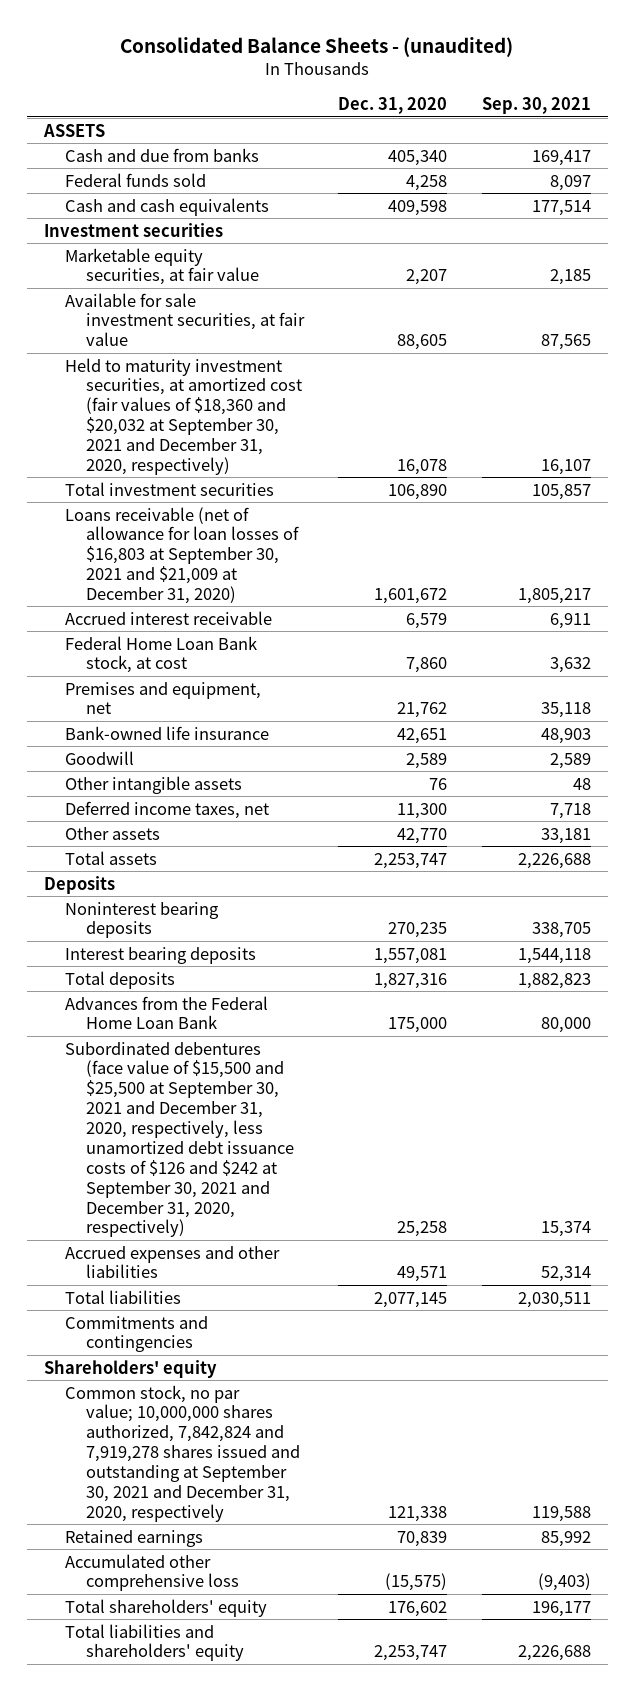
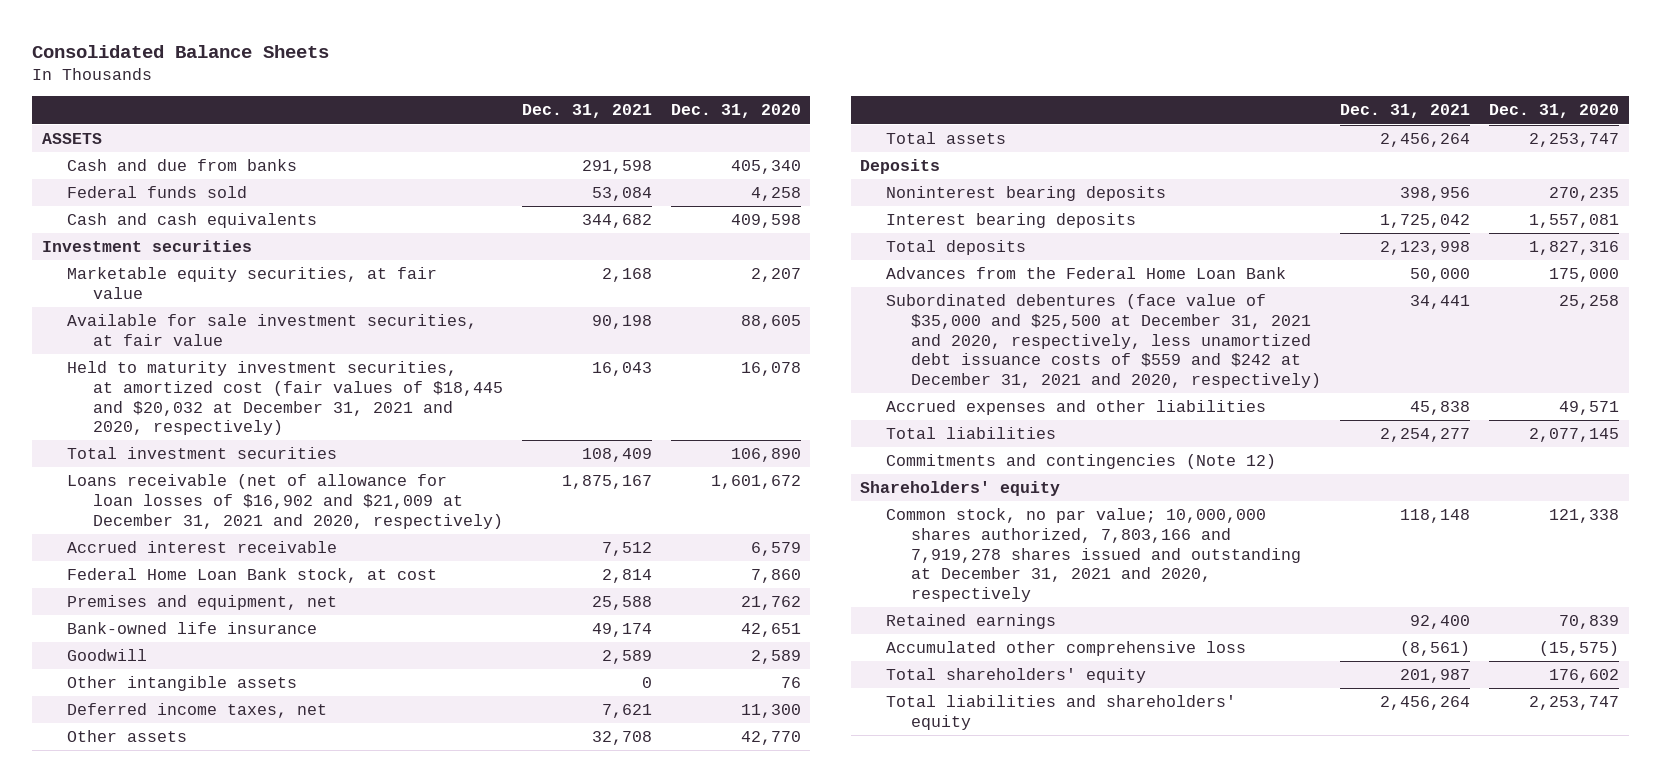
- Consolidated Balance Sheets - (unaudited)
+ Consolidated Balance Sheets
- | Dec. 31, 2020 | Sep. 30, 2021
+ | Dec. 31, 2021 | Dec. 31, 2020
- Held to maturity investment securities, at amortized cost (fair values of $18,360 and $20,032 at September 30, 2021 and December 31, 2020, respectively) | 16,078 | 16,107
+ Held to maturity investment securities, at amortized cost (fair values of $18,445 and $20,032 at December 31, 2021 and 2020, respectively) | 16,043 | 16,078
- Loans receivable (net of allowance for loan losses of $16,803 at September 30, 2021 and $21,009 at December 31, 2020) | 1,601,672 | 1,805,217
+ Loans receivable (net of allowance for loan losses of $16,902 and $21,009 at December 31, 2021 and 2020, respectively) | 1,875,167 | 1,601,672
- Subordinated debentures (face value of $15,500 and $25,500 at September 30, 2021 and December 31, 2020, respectively, less unamortized debt issuance costs of $126 and $242 at September 30, 2021 and December 31, 2020, respectively) | 25,258 | 15,374
+ Subordinated debentures (face value of $35,000 and $25,500 at December 31, 2021 and 2020, respectively, less unamortized debt issuance costs of $559 and $242 at December 31, 2021 and 2020, respectively) | 34,441 | 25,258
- Commitments and contingencies
+ Commitments and contingencies (Note 12)
- Common stock, no par value; 10,000,000 shares authorized, 7,842,824 and 7,919,278 shares issued and outstanding at September 30, 2021 and December 31, 2020, respectively | 121,338 | 119,588
+ Common stock, no par value; 10,000,000 shares authorized, 7,803,166 and 7,919,278 shares issued and outstanding at December 31, 2021 and 2020, respectively | 118,148 | 121,338

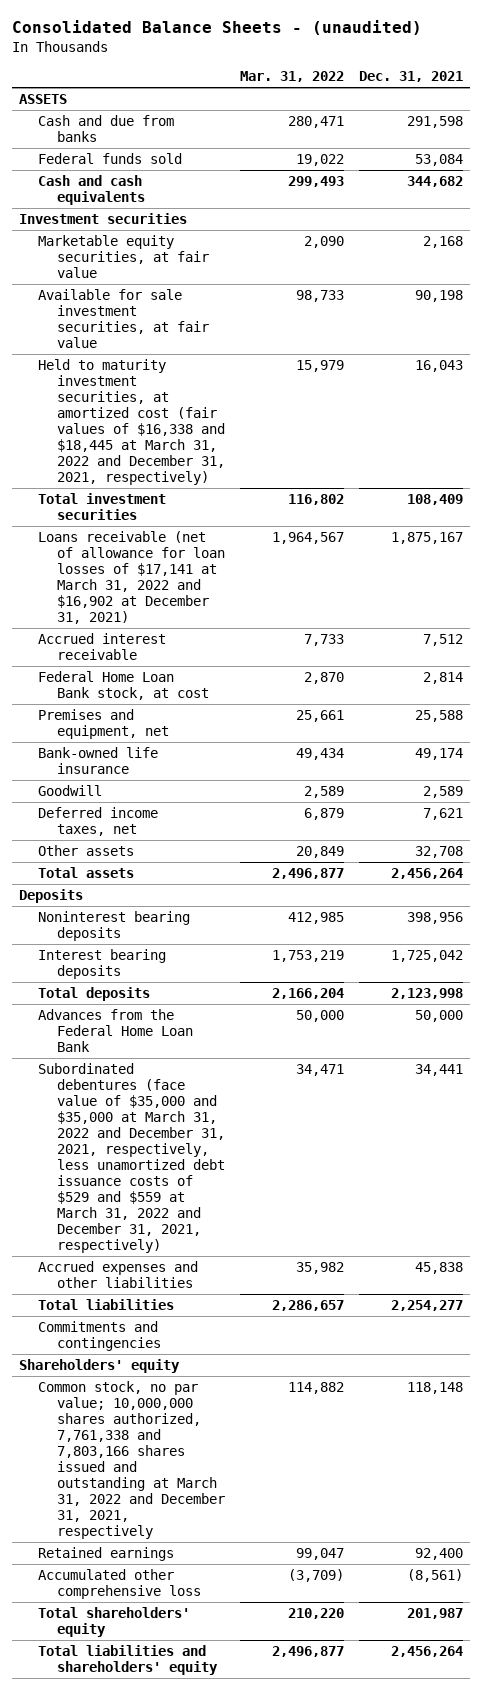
- Consolidated Balance Sheets
+ Consolidated Balance Sheets - (unaudited)
- | Dec. 31, 2021 | Dec. 31, 2020
+ | Mar. 31, 2022 | Dec. 31, 2021
- Held to maturity investment securities, at amortized cost (fair values of $18,445 and $20,032 at December 31, 2021 and 2020, respectively) | 16,043 | 16,078
+ Held to maturity investment securities, at amortized cost (fair values of $16,338 and $18,445 at March 31, 2022 and December 31, 2021, respectively) | 15,979 | 16,043
- Loans receivable (net of allowance for loan losses of $16,902 and $21,009 at December 31, 2021 and 2020, respectively) | 1,875,167 | 1,601,672
+ Loans receivable (net of allowance for loan losses of $17,141 at March 31, 2022 and $16,902 at December 31, 2021) | 1,964,567 | 1,875,167
- Other intangible assets | 0 | 76
- Subordinated debentures (face value of $35,000 and $25,500 at December 31, 2021 and 2020, respectively, less unamortized debt issuance costs of $559 and $242 at December 31, 2021 and 2020, respectively) | 34,441 | 25,258
+ Subordinated debentures (face value of $35,000 and $35,000 at March 31, 2022 and December 31, 2021, respectively, less unamortized debt issuance costs of $529 and $559 at March 31, 2022 and December 31, 2021, respectively) | 34,471 | 34,441
- Commitments and contingencies (Note 12)
+ Commitments and contingencies
- Common stock, no par value; 10,000,000 shares authorized, 7,803,166 and 7,919,278 shares issued and outstanding at December 31, 2021 and 2020, respectively | 118,148 | 121,338
+ Common stock, no par value; 10,000,000 shares authorized, 7,761,338 and 7,803,166 shares issued and outstanding at March 31, 2022 and December 31, 2021, respectively | 114,882 | 118,148

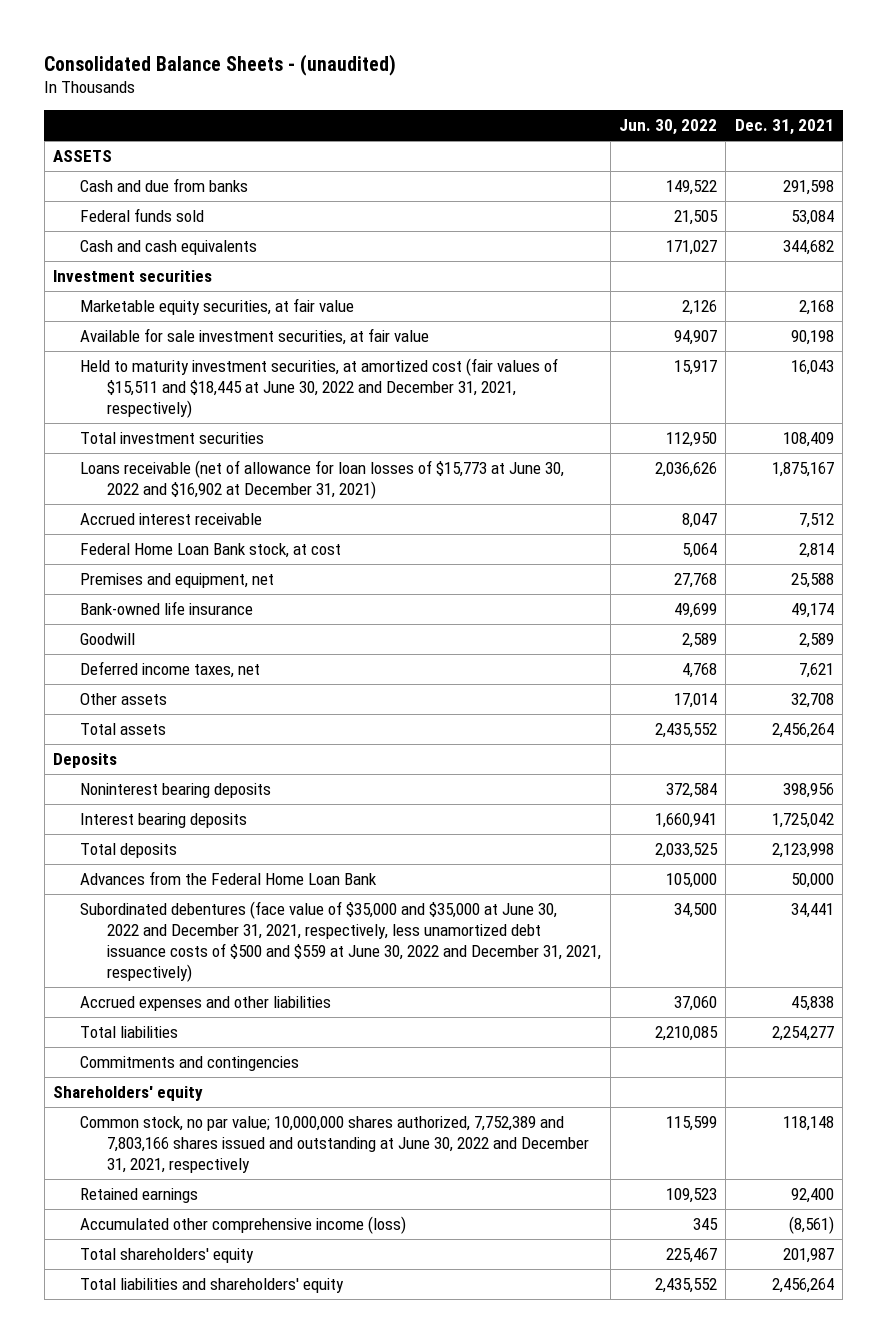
- | Mar. 31, 2022 | Dec. 31, 2021
+ | Jun. 30, 2022 | Dec. 31, 2021
- Held to maturity investment securities, at amortized cost (fair values of $16,338 and $18,445 at March 31, 2022 and December 31, 2021, respectively) | 15,979 | 16,043
+ Held to maturity investment securities, at amortized cost (fair values of $15,511 and $18,445 at June 30, 2022 and December 31, 2021, respectively) | 15,917 | 16,043
- Loans receivable (net of allowance for loan losses of $17,141 at March 31, 2022 and $16,902 at December 31, 2021) | 1,964,567 | 1,875,167
+ Loans receivable (net of allowance for loan losses of $15,773 at June 30, 2022 and $16,902 at December 31, 2021) | 2,036,626 | 1,875,167
- Subordinated debentures (face value of $35,000 and $35,000 at March 31, 2022 and December 31, 2021, respectively, less unamortized debt issuance costs of $529 and $559 at March 31, 2022 and December 31, 2021, respectively) | 34,471 | 34,441
+ Subordinated debentures (face value of $35,000 and $35,000 at June 30, 2022 and December 31, 2021, respectively, less unamortized debt issuance costs of $500 and $559 at June 30, 2022 and December 31, 2021, respectively) | 34,500 | 34,441
- Common stock, no par value; 10,000,000 shares authorized, 7,761,338 and 7,803,166 shares issued and outstanding at March 31, 2022 and December 31, 2021, respectively | 114,882 | 118,148
+ Common stock, no par value; 10,000,000 shares authorized, 7,752,389 and 7,803,166 shares issued and outstanding at June 30, 2022 and December 31, 2021, respectively | 115,599 | 118,148
- Accumulated other comprehensive loss | (3,709) | (8,561)
+ Accumulated other comprehensive income (loss) | 345 | (8,561)

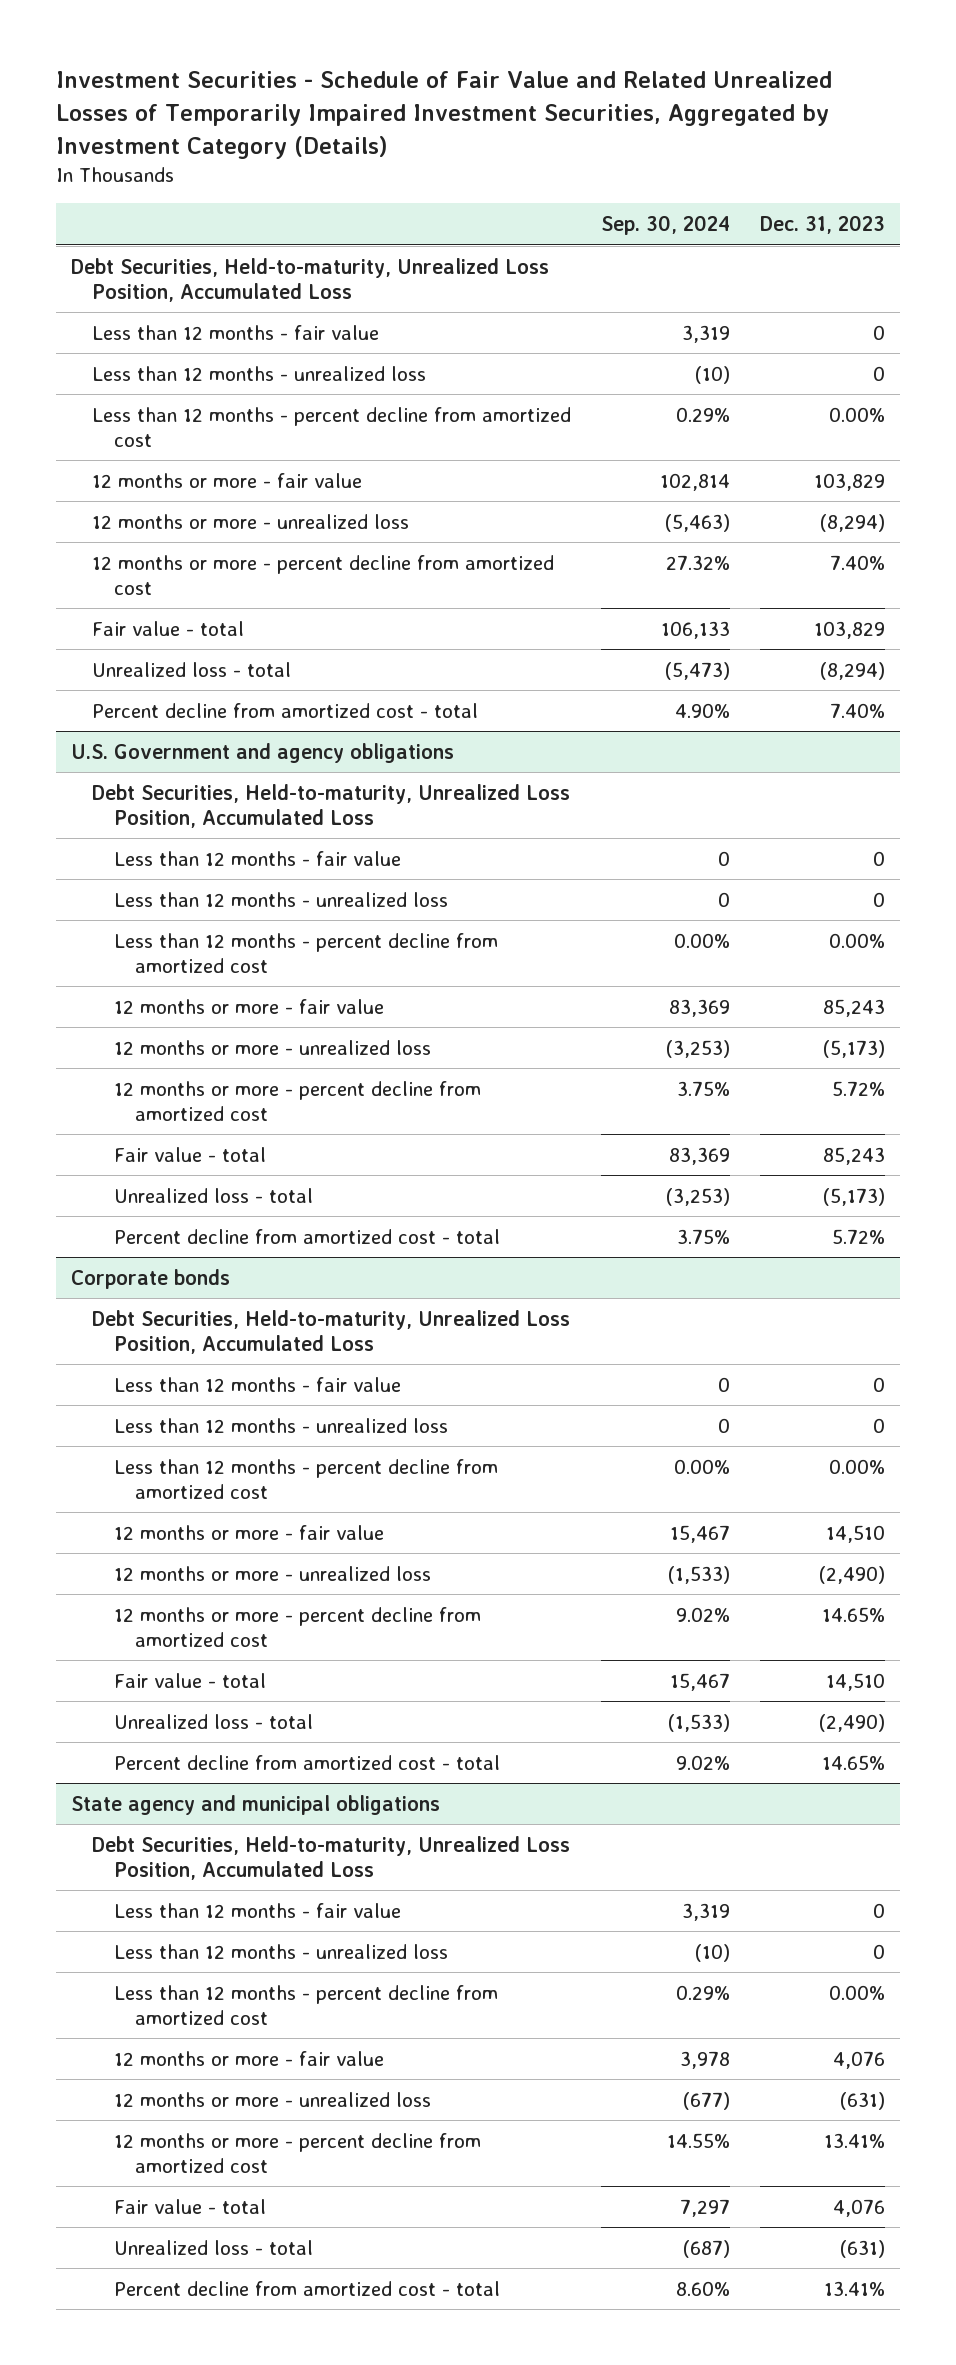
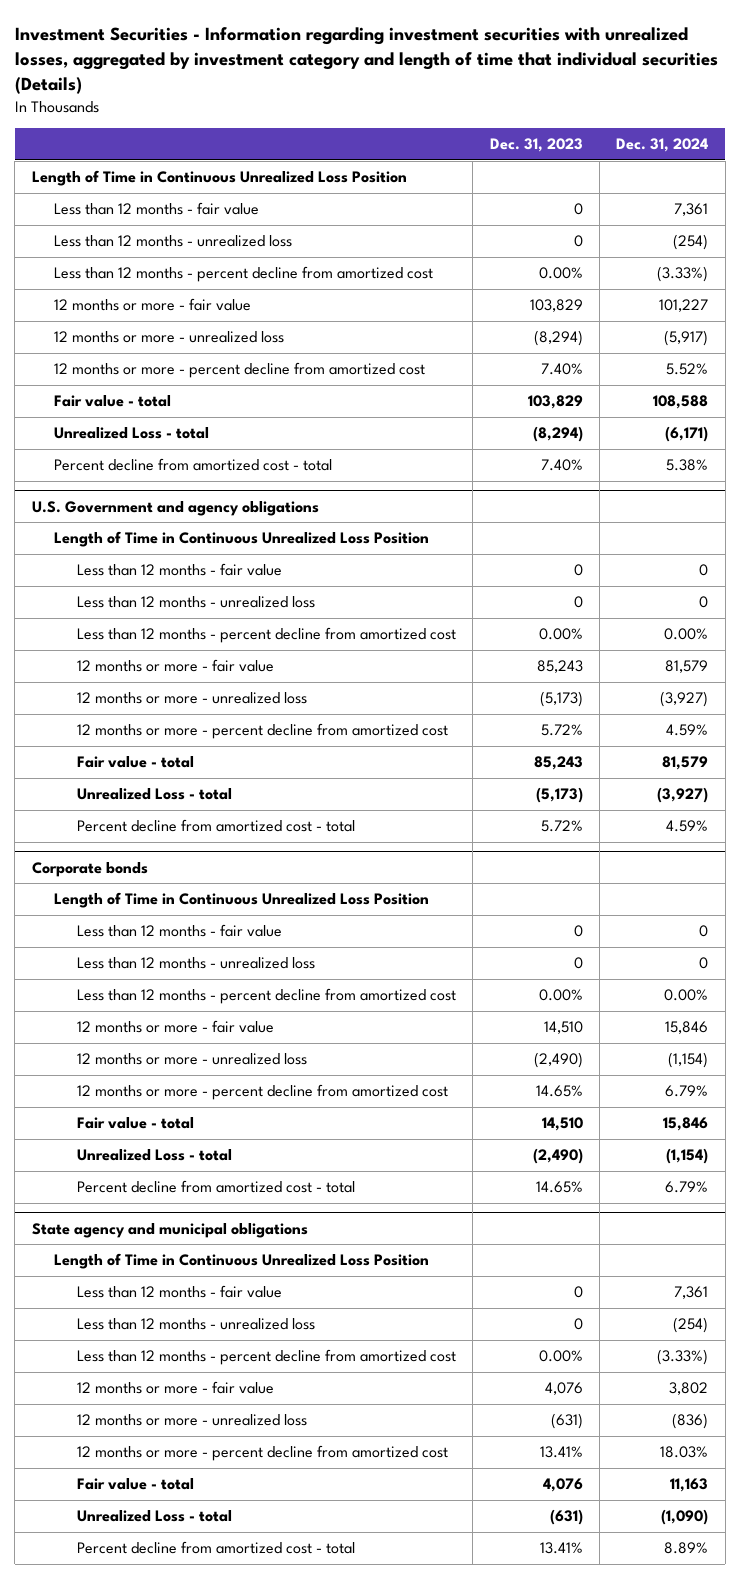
- Investment Securities - Schedule of Fair Value and Related Unrealized Losses of Temporarily Impaired Investment Securities, Aggregated by Investment Category (Details)
+ Investment Securities - Information regarding investment securities with unrealized losses, aggregated by investment category and length of time that individual securities (Details)
- | Sep. 30, 2024 | Dec. 31, 2023
+ | Dec. 31, 2023 | Dec. 31, 2024
- Debt Securities, Held-to-maturity, Unrealized Loss Position, Accumulated Loss
+ Length of Time in Continuous Unrealized Loss Position
- Unrealized loss - total | (5,473) | (8,294)
+ Unrealized Loss - total | (8,294) | (6,171)
@ U.S. Government and agency obligations
- Debt Securities, Held-to-maturity, Unrealized Loss Position, Accumulated Loss
+ Length of Time in Continuous Unrealized Loss Position
- Unrealized loss - total | (3,253) | (5,173)
+ Unrealized Loss - total | (5,173) | (3,927)
@ Corporate bonds
- Debt Securities, Held-to-maturity, Unrealized Loss Position, Accumulated Loss
+ Length of Time in Continuous Unrealized Loss Position
- Unrealized loss - total | (1,533) | (2,490)
+ Unrealized Loss - total | (2,490) | (1,154)
@ State agency and municipal obligations
- Debt Securities, Held-to-maturity, Unrealized Loss Position, Accumulated Loss
+ Length of Time in Continuous Unrealized Loss Position
- Unrealized loss - total | (687) | (631)
+ Unrealized Loss - total | (631) | (1,090)

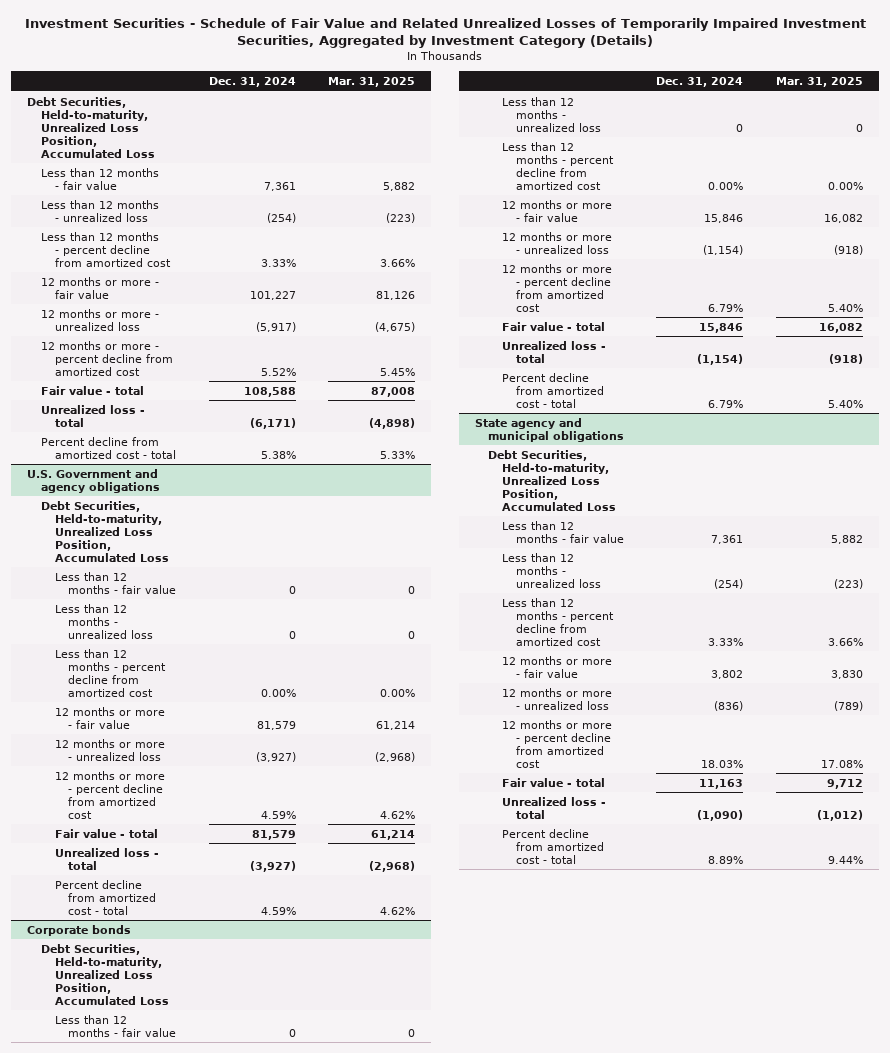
- Investment Securities - Information regarding investment securities with unrealized losses, aggregated by investment category and length of time that individual securities (Details)
+ Investment Securities - Schedule of Fair Value and Related Unrealized Losses of Temporarily Impaired Investment Securities, Aggregated by Investment Category (Details)
- | Dec. 31, 2023 | Dec. 31, 2024
+ | Dec. 31, 2024 | Mar. 31, 2025
- Length of Time in Continuous Unrealized Loss Position
+ Debt Securities, Held-to-maturity, Unrealized Loss Position, Accumulated Loss
- Less than 12 months - percent decline from amortized cost | 0.00% | (3.33%)
+ Less than 12 months - percent decline from amortized cost | 3.33% | 3.66%
- Unrealized Loss - total | (8,294) | (6,171)
+ Unrealized loss - total | (6,171) | (4,898)
@ U.S. Government and agency obligations
- Length of Time in Continuous Unrealized Loss Position
+ Debt Securities, Held-to-maturity, Unrealized Loss Position, Accumulated Loss
- Unrealized Loss - total | (5,173) | (3,927)
+ Unrealized loss - total | (3,927) | (2,968)
@ Corporate bonds
- Length of Time in Continuous Unrealized Loss Position
+ Debt Securities, Held-to-maturity, Unrealized Loss Position, Accumulated Loss
- Unrealized Loss - total | (2,490) | (1,154)
+ Unrealized loss - total | (1,154) | (918)
@ State agency and municipal obligations
- Length of Time in Continuous Unrealized Loss Position
+ Debt Securities, Held-to-maturity, Unrealized Loss Position, Accumulated Loss
- Less than 12 months - percent decline from amortized cost | 0.00% | (3.33%)
+ Less than 12 months - percent decline from amortized cost | 3.33% | 3.66%
- Unrealized Loss - total | (631) | (1,090)
+ Unrealized loss - total | (1,090) | (1,012)

